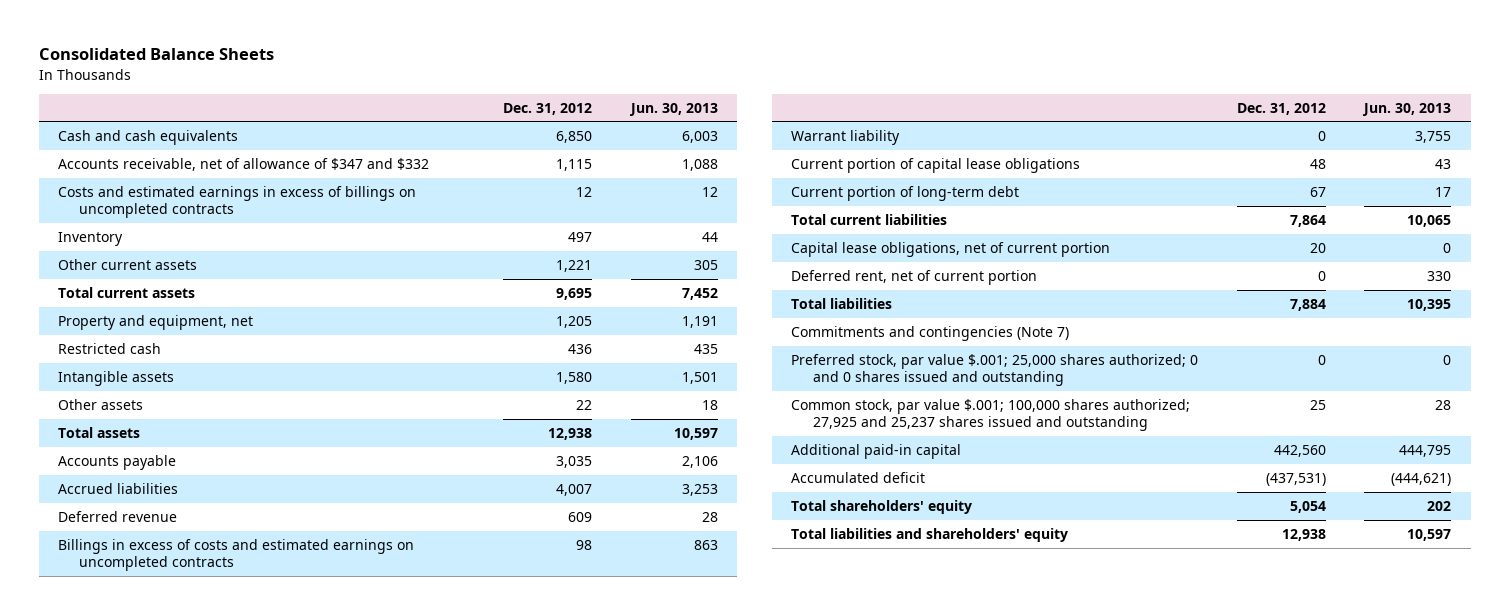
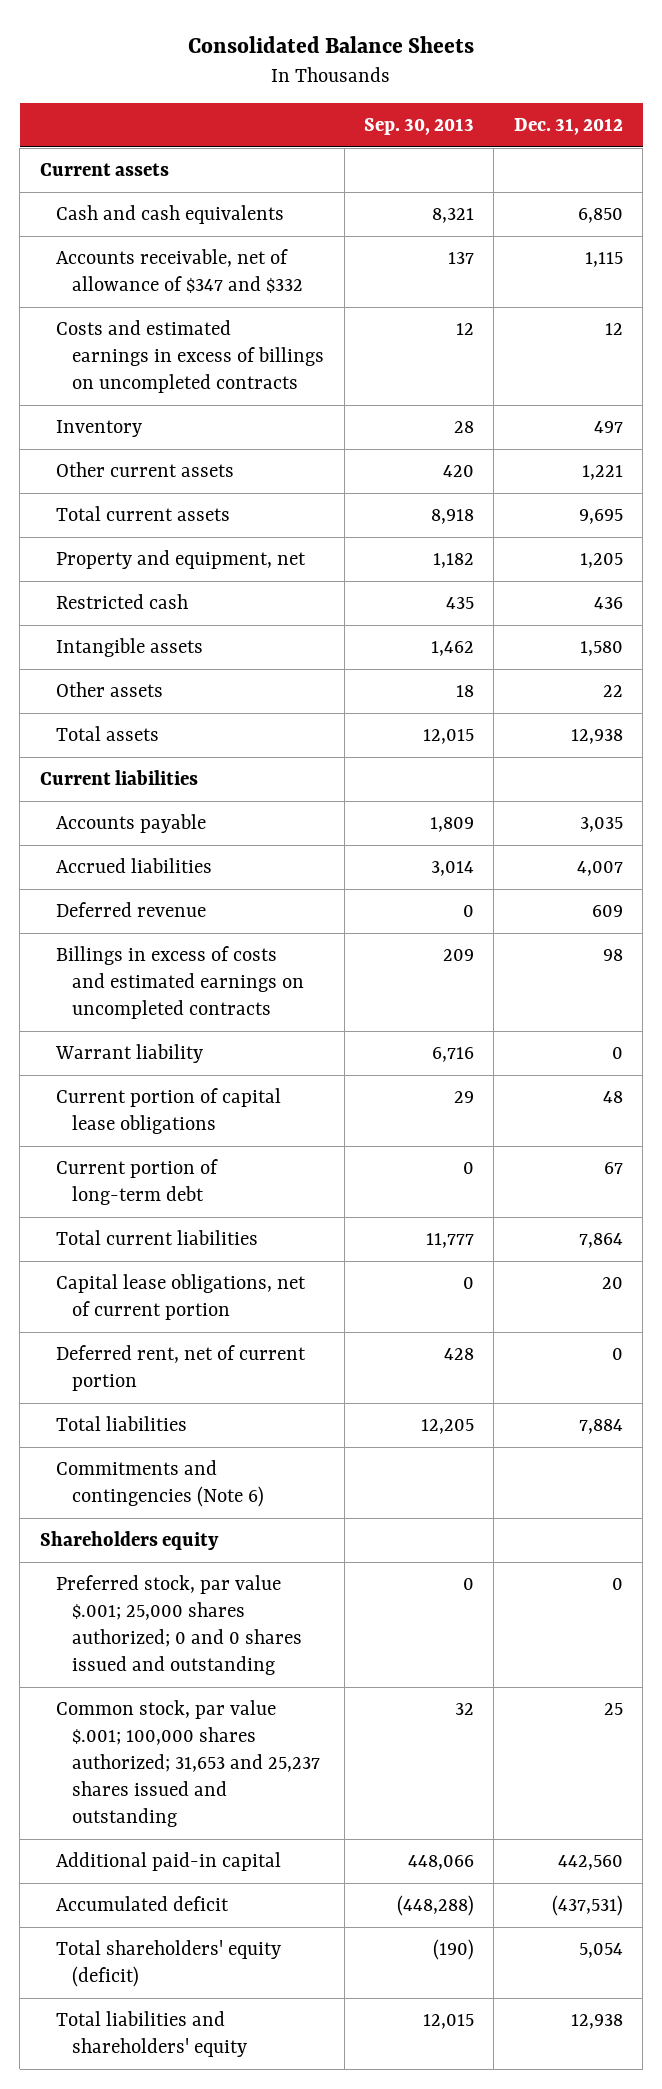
- | Dec. 31, 2012 | Jun. 30, 2013
+ | Sep. 30, 2013 | Dec. 31, 2012
+ Current assets
+ Current liabilities
- Commitments and contingencies (Note 7)
+ Commitments and contingencies (Note 6)
+ Shareholders equity
- Common stock, par value $.001; 100,000 shares authorized; 27,925 and 25,237 shares issued and outstanding | 25 | 28
+ Common stock, par value $.001; 100,000 shares authorized; 31,653 and 25,237 shares issued and outstanding | 32 | 25
- Total shareholders' equity | 5,054 | 202
+ Total shareholders' equity (deficit) | (190) | 5,054

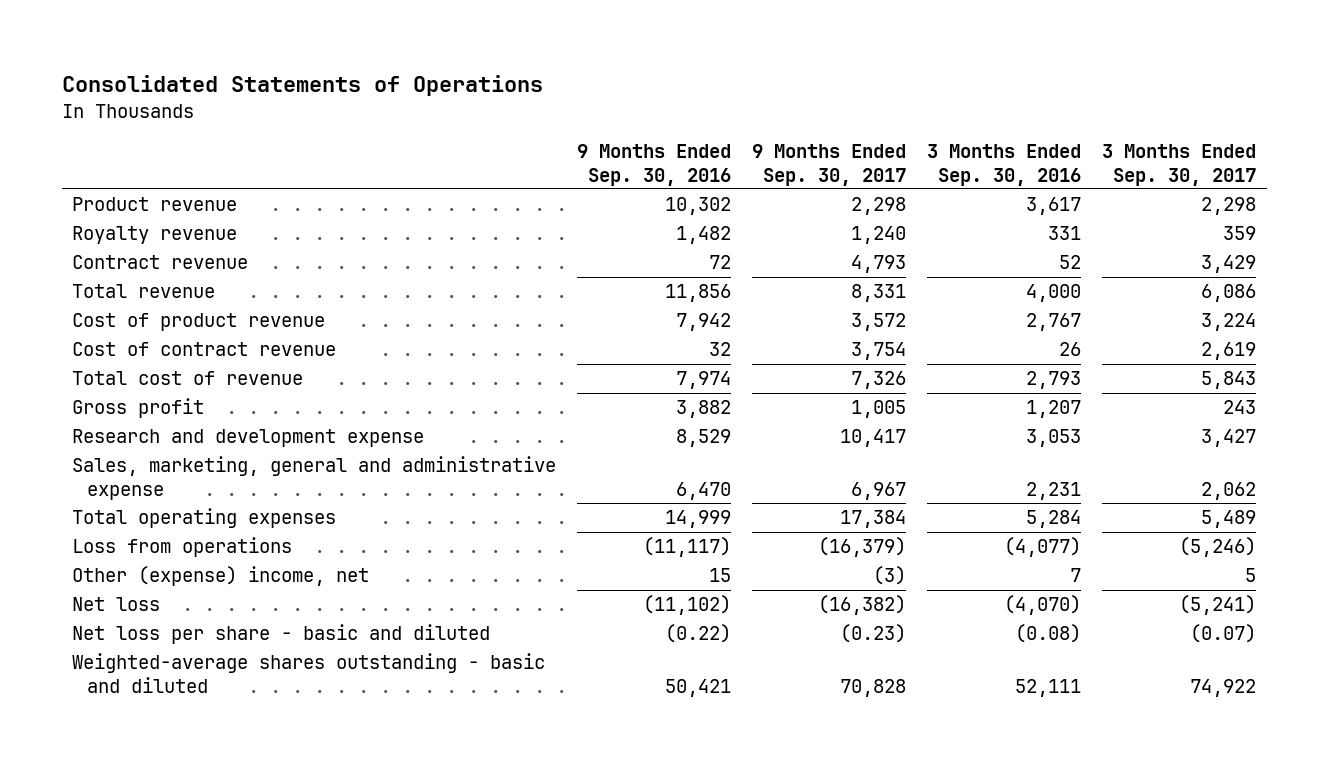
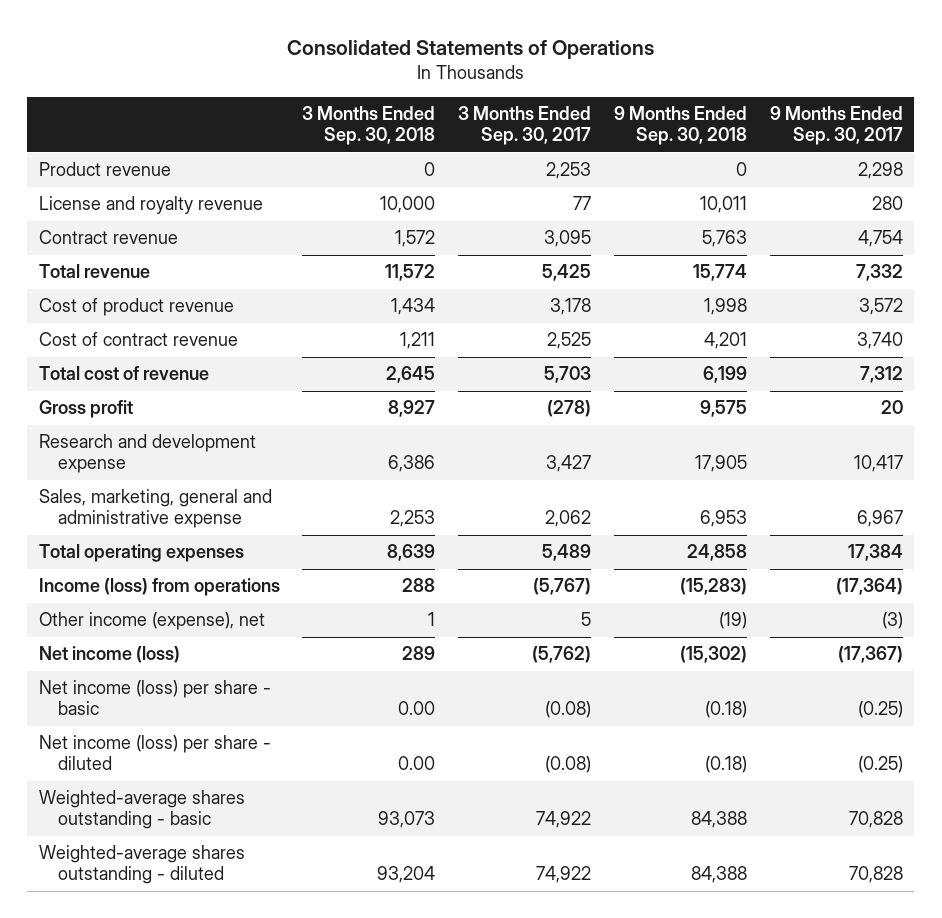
- | 9 Months Ended Sep. 30, 2016 | 9 Months Ended Sep. 30, 2017 | 3 Months Ended Sep. 30, 2016 | 3 Months Ended Sep. 30, 2017
+ | 3 Months Ended Sep. 30, 2018 | 3 Months Ended Sep. 30, 2017 | 9 Months Ended Sep. 30, 2018 | 9 Months Ended Sep. 30, 2017
- Product revenue | 10,302 | 2,298 | 3,617 | 2,298
- Royalty revenue | 1,482 | 1,240 | 331 | 359
- Contract revenue | 72 | 4,793 | 52 | 3,429
- Total revenue | 11,856 | 8,331 | 4,000 | 6,086
- Cost of product revenue | 7,942 | 3,572 | 2,767 | 3,224
- Cost of contract revenue | 32 | 3,754 | 26 | 2,619
- Total cost of revenue | 7,974 | 7,326 | 2,793 | 5,843
- Gross profit | 3,882 | 1,005 | 1,207 | 243
+ Product revenue | 0 | 2,253 | 0 | 2,298
+ License and royalty revenue | 10,000 | 77 | 10,011 | 280
+ Contract revenue | 1,572 | 3,095 | 5,763 | 4,754
+ Total revenue | 11,572 | 5,425 | 15,774 | 7,332
+ Cost of product revenue | 1,434 | 3,178 | 1,998 | 3,572
+ Cost of contract revenue | 1,211 | 2,525 | 4,201 | 3,740
+ Total cost of revenue | 2,645 | 5,703 | 6,199 | 7,312
+ Gross profit | 8,927 | (278) | 9,575 | 20
- Loss from operations | (11,117) | (16,379) | (4,077) | (5,246)
- Other (expense) income, net | 15 | (3) | 7 | 5
- Net loss | (11,102) | (16,382) | (4,070) | (5,241)
- Net loss per share - basic and diluted | (0.22) | (0.23) | (0.08) | (0.07)
- Weighted-average shares outstanding - basic and diluted | 50,421 | 70,828 | 52,111 | 74,922
+ Income (loss) from operations | 288 | (5,767) | (15,283) | (17,364)
+ Other income (expense), net | 1 | 5 | (19) | (3)
+ Net income (loss) | 289 | (5,762) | (15,302) | (17,367)
+ Net income (loss) per share - basic | 0.00 | (0.08) | (0.18) | (0.25)
+ Net income (loss) per share - diluted | 0.00 | (0.08) | (0.18) | (0.25)
+ Weighted-average shares outstanding - basic | 93,073 | 74,922 | 84,388 | 70,828
+ Weighted-average shares outstanding - diluted | 93,204 | 74,922 | 84,388 | 70,828

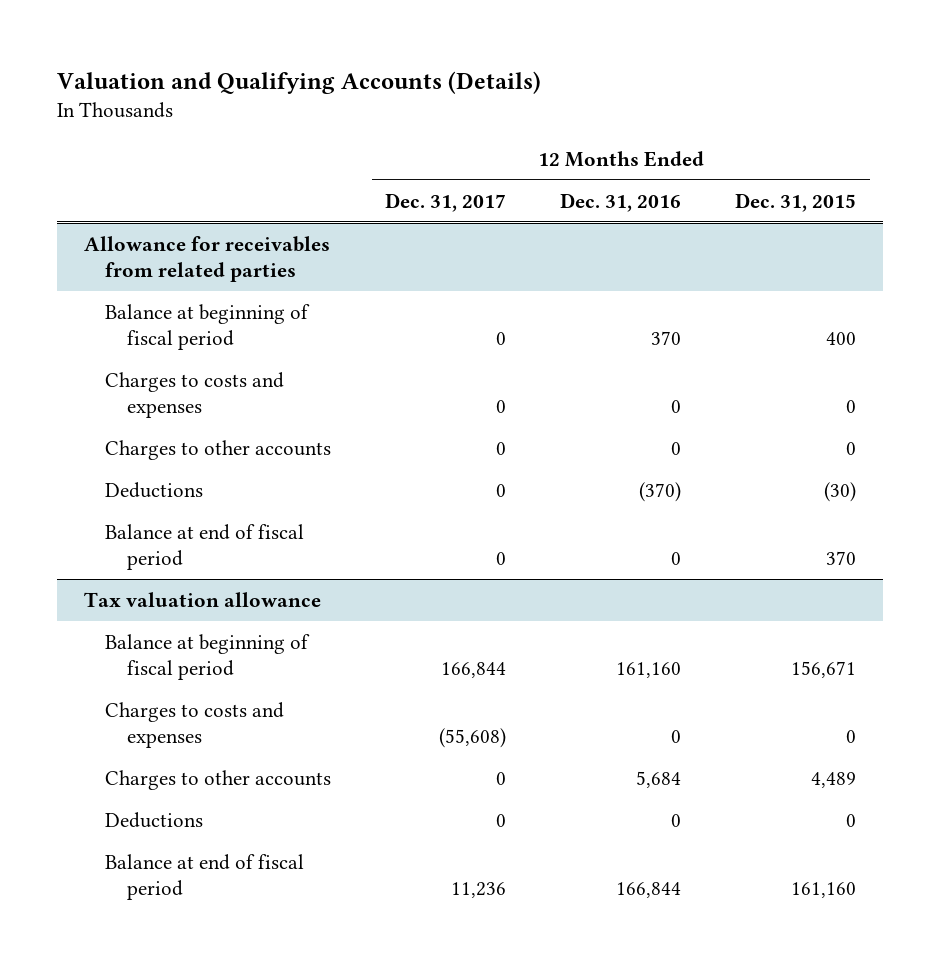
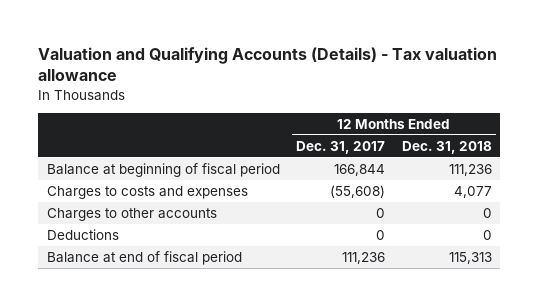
- Valuation and Qualifying Accounts (Details)
+ Valuation and Qualifying Accounts (Details) - Tax valuation allowance
- | 12 Months Ended Dec. 31, 2017 | 12 Months Ended Dec. 31, 2016 | 12 Months Ended Dec. 31, 2015
+ | 12 Months Ended Dec. 31, 2017 | 12 Months Ended Dec. 31, 2018
- Allowance for receivables from related parties
- Balance at beginning of fiscal period | 0 | 370 | 400
- Charges to costs and expenses | 0 | 0 | 0
- Charges to other accounts | 0 | 0 | 0
- Deductions | 0 | (370) | (30)
- Balance at end of fiscal period | 0 | 0 | 370
- Tax valuation allowance
- Balance at end of fiscal period | 11,236 | 166,844 | 161,160
+ Balance at end of fiscal period | 111,236 | 115,313

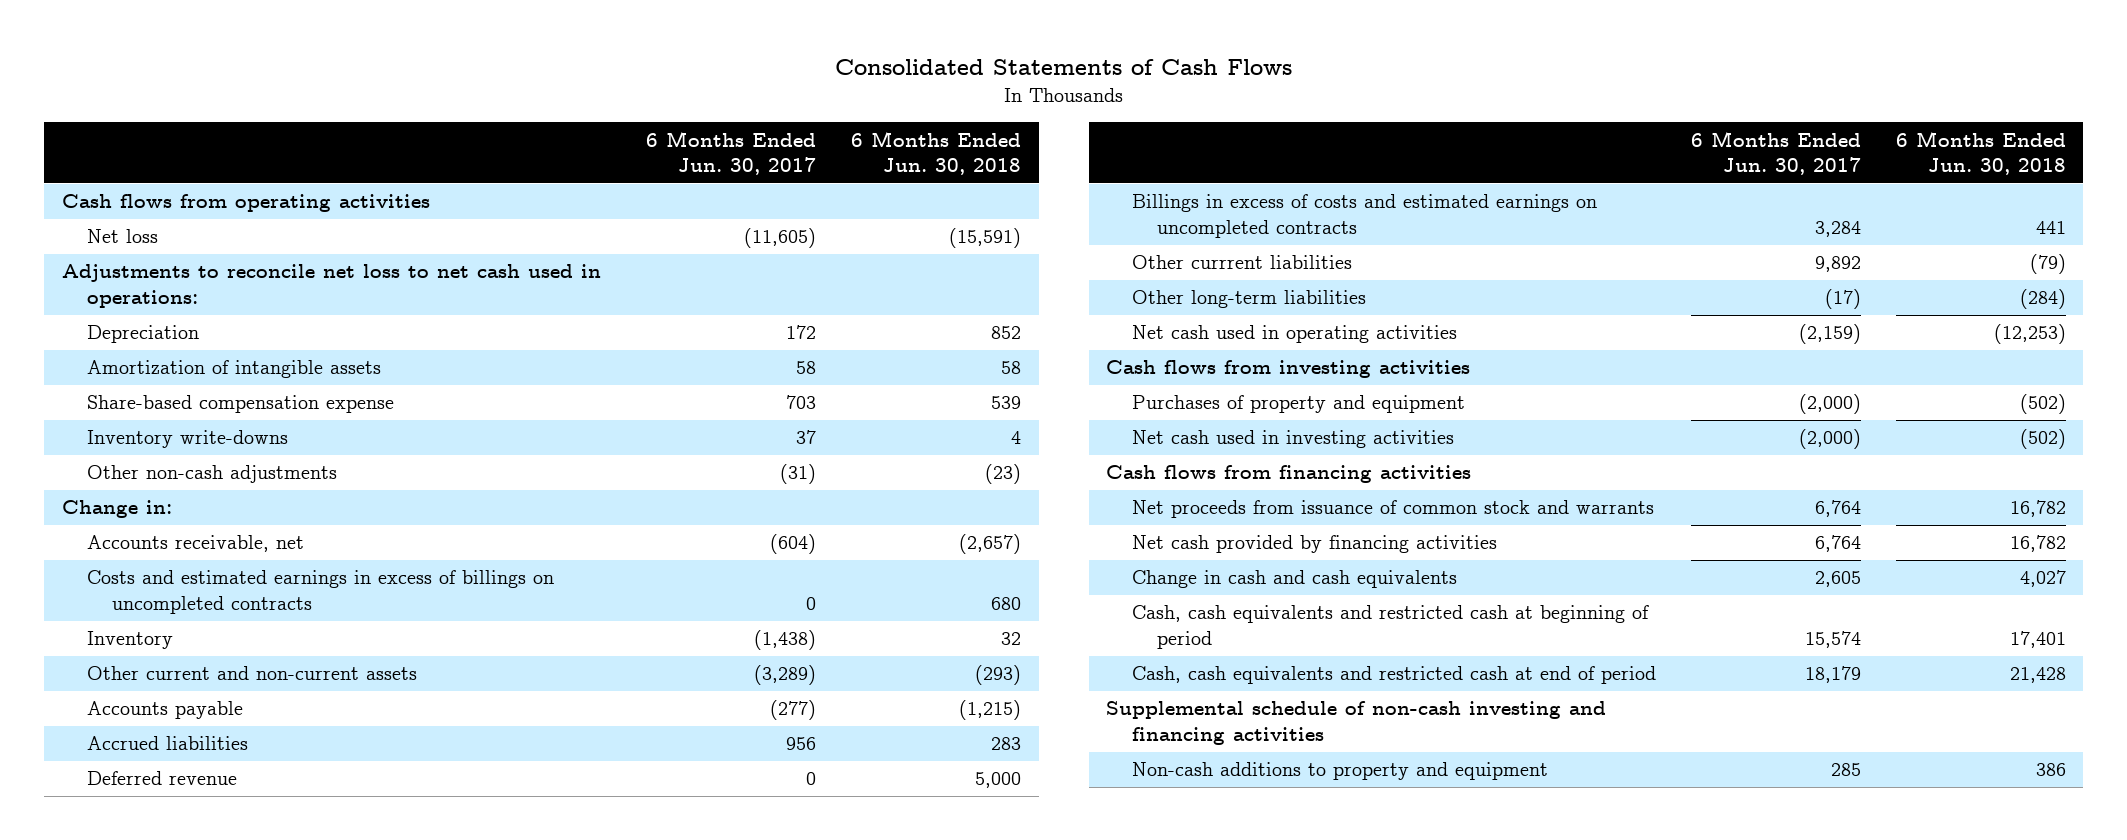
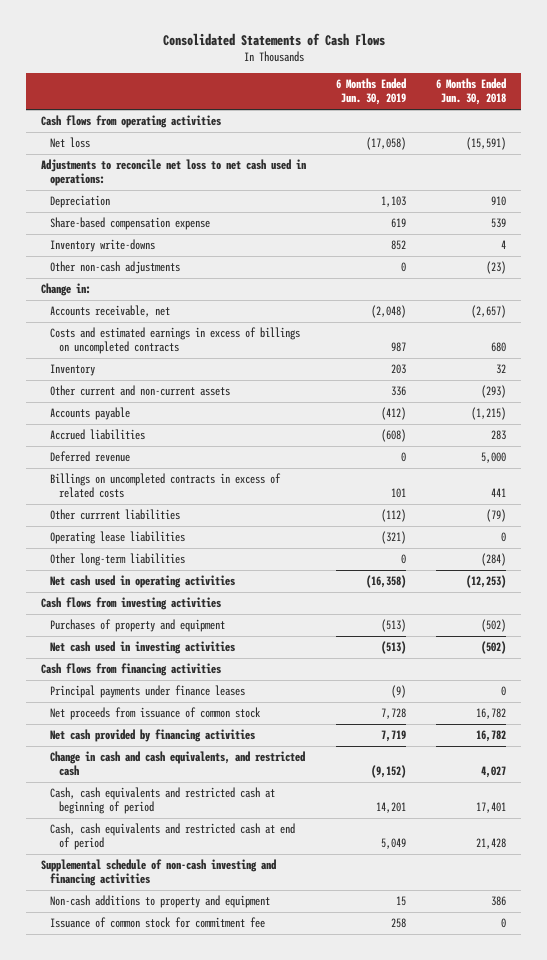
- | 6 Months Ended Jun. 30, 2017 | 6 Months Ended Jun. 30, 2018
+ | 6 Months Ended Jun. 30, 2019 | 6 Months Ended Jun. 30, 2018
- Depreciation | 172 | 852
- Amortization of intangible assets | 58 | 58
+ Depreciation | 1,103 | 910
- Billings in excess of costs and estimated earnings on uncompleted contracts | 3,284 | 441
+ Billings on uncompleted contracts in excess of related costs | 101 | 441
+ Operating lease liabilities | (321) | 0
- Net proceeds from issuance of common stock and warrants | 6,764 | 16,782
+ Principal payments under finance leases | (9) | 0
+ Net proceeds from issuance of common stock | 7,728 | 16,782
- Change in cash and cash equivalents | 2,605 | 4,027
+ Change in cash and cash equivalents, and restricted cash | (9,152) | 4,027
+ Issuance of common stock for commitment fee | 258 | 0

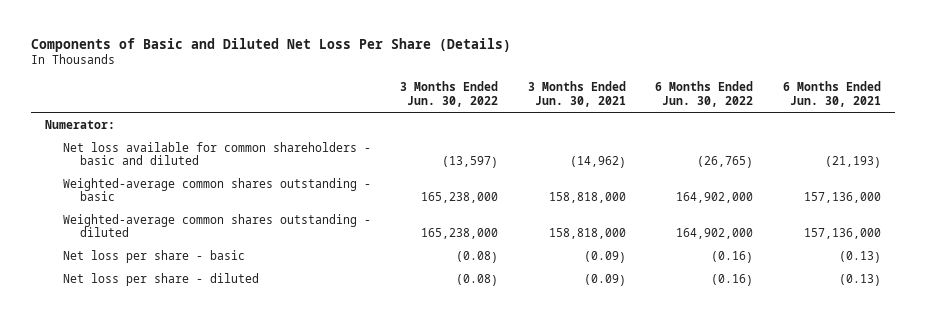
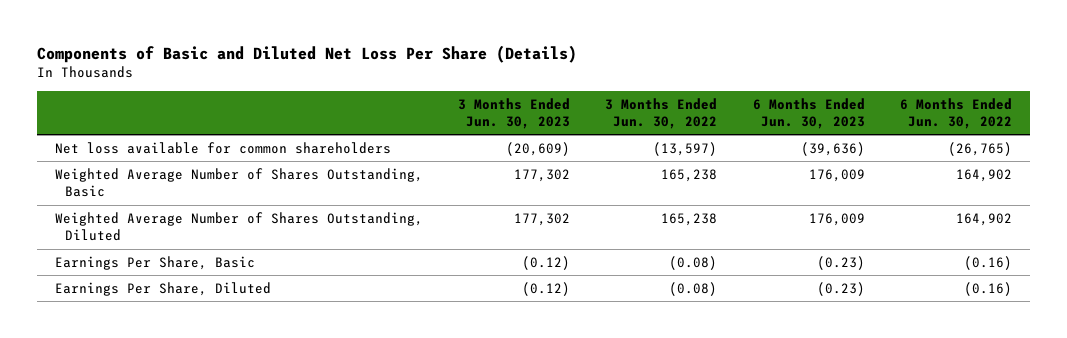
- | 3 Months Ended Jun. 30, 2022 | 3 Months Ended Jun. 30, 2021 | 6 Months Ended Jun. 30, 2022 | 6 Months Ended Jun. 30, 2021
+ | 3 Months Ended Jun. 30, 2023 | 3 Months Ended Jun. 30, 2022 | 6 Months Ended Jun. 30, 2023 | 6 Months Ended Jun. 30, 2022
- Numerator:
- Net loss available for common shareholders - basic and diluted | (13,597) | (14,962) | (26,765) | (21,193)
- Weighted-average common shares outstanding - basic | 165,238,000 | 158,818,000 | 164,902,000 | 157,136,000
- Weighted-average common shares outstanding - diluted | 165,238,000 | 158,818,000 | 164,902,000 | 157,136,000
- Net loss per share - basic | (0.08) | (0.09) | (0.16) | (0.13)
- Net loss per share - diluted | (0.08) | (0.09) | (0.16) | (0.13)
+ Net loss available for common shareholders | (20,609) | (13,597) | (39,636) | (26,765)
+ Weighted Average Number of Shares Outstanding, Basic | 177,302 | 165,238 | 176,009 | 164,902
+ Weighted Average Number of Shares Outstanding, Diluted | 177,302 | 165,238 | 176,009 | 164,902
+ Earnings Per Share, Basic | (0.12) | (0.08) | (0.23) | (0.16)
+ Earnings Per Share, Diluted | (0.12) | (0.08) | (0.23) | (0.16)

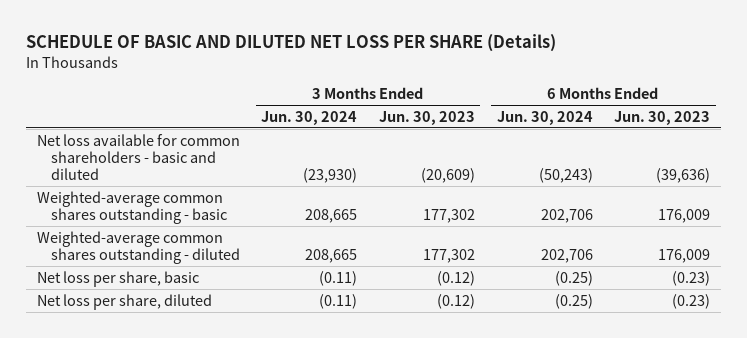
- Components of Basic and Diluted Net Loss Per Share (Details)
+ SCHEDULE OF BASIC AND DILUTED NET LOSS PER SHARE (Details)
- | 3 Months Ended Jun. 30, 2023 | 3 Months Ended Jun. 30, 2022 | 6 Months Ended Jun. 30, 2023 | 6 Months Ended Jun. 30, 2022
+ | 3 Months Ended Jun. 30, 2024 | 3 Months Ended Jun. 30, 2023 | 6 Months Ended Jun. 30, 2024 | 6 Months Ended Jun. 30, 2023
- Net loss available for common shareholders | (20,609) | (13,597) | (39,636) | (26,765)
- Weighted Average Number of Shares Outstanding, Basic | 177,302 | 165,238 | 176,009 | 164,902
- Weighted Average Number of Shares Outstanding, Diluted | 177,302 | 165,238 | 176,009 | 164,902
- Earnings Per Share, Basic | (0.12) | (0.08) | (0.23) | (0.16)
- Earnings Per Share, Diluted | (0.12) | (0.08) | (0.23) | (0.16)
+ Net loss available for common shareholders - basic and diluted | (23,930) | (20,609) | (50,243) | (39,636)
+ Weighted-average common shares outstanding - basic | 208,665 | 177,302 | 202,706 | 176,009
+ Weighted-average common shares outstanding - diluted | 208,665 | 177,302 | 202,706 | 176,009
+ Net loss per share, basic | (0.11) | (0.12) | (0.25) | (0.23)
+ Net loss per share, diluted | (0.11) | (0.12) | (0.25) | (0.23)

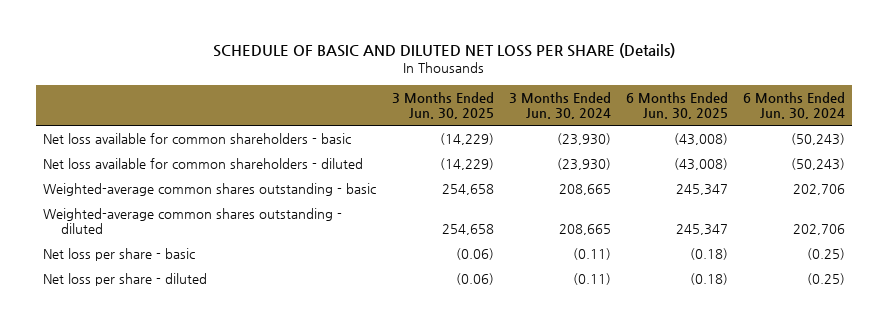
- | 3 Months Ended Jun. 30, 2024 | 3 Months Ended Jun. 30, 2023 | 6 Months Ended Jun. 30, 2024 | 6 Months Ended Jun. 30, 2023
+ | 3 Months Ended Jun. 30, 2025 | 3 Months Ended Jun. 30, 2024 | 6 Months Ended Jun. 30, 2025 | 6 Months Ended Jun. 30, 2024
- Net loss available for common shareholders - basic and diluted | (23,930) | (20,609) | (50,243) | (39,636)
+ Net loss available for common shareholders - basic | (14,229) | (23,930) | (43,008) | (50,243)
+ Net loss available for common shareholders - diluted | (14,229) | (23,930) | (43,008) | (50,243)
- Net loss per share, basic | (0.11) | (0.12) | (0.25) | (0.23)
- Net loss per share, diluted | (0.11) | (0.12) | (0.25) | (0.23)
+ Net loss per share - basic | (0.06) | (0.11) | (0.18) | (0.25)
+ Net loss per share - diluted | (0.06) | (0.11) | (0.18) | (0.25)

